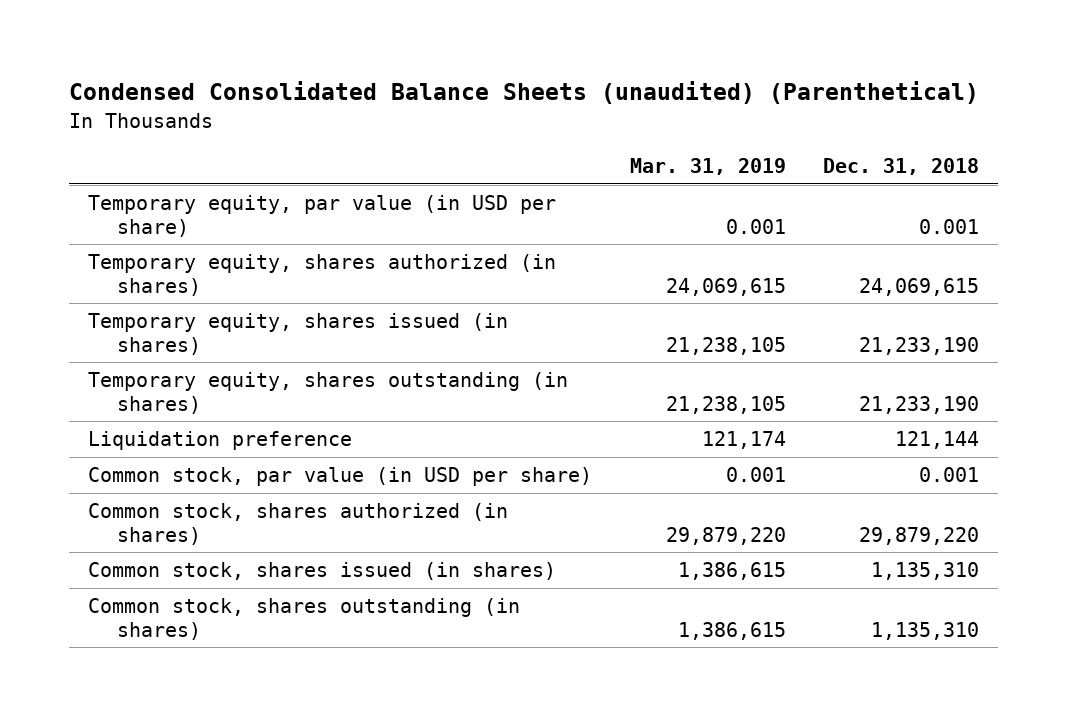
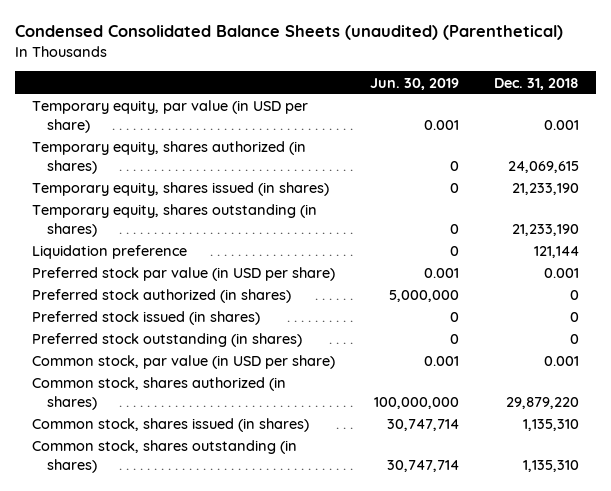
- | Mar. 31, 2019 | Dec. 31, 2018
+ | Jun. 30, 2019 | Dec. 31, 2018
+ Preferred stock par value (in USD per share) | 0.001 | 0.001
+ Preferred stock authorized (in shares) | 5,000,000 | 0
+ Preferred stock issued (in shares) | 0 | 0
+ Preferred stock outstanding (in shares) | 0 | 0

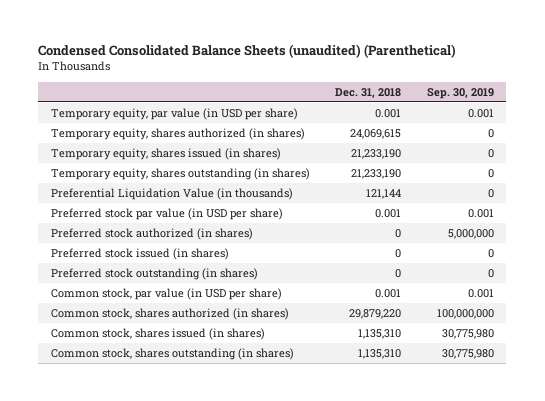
- | Jun. 30, 2019 | Dec. 31, 2018
+ | Dec. 31, 2018 | Sep. 30, 2019
- Liquidation preference | 0 | 121,144
+ Preferential Liquidation Value (in thousands) | 121,144 | 0

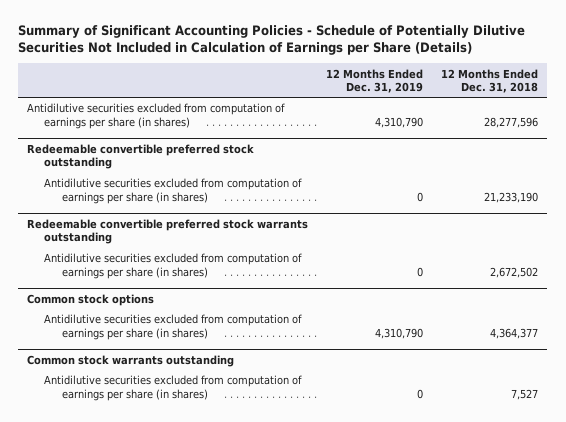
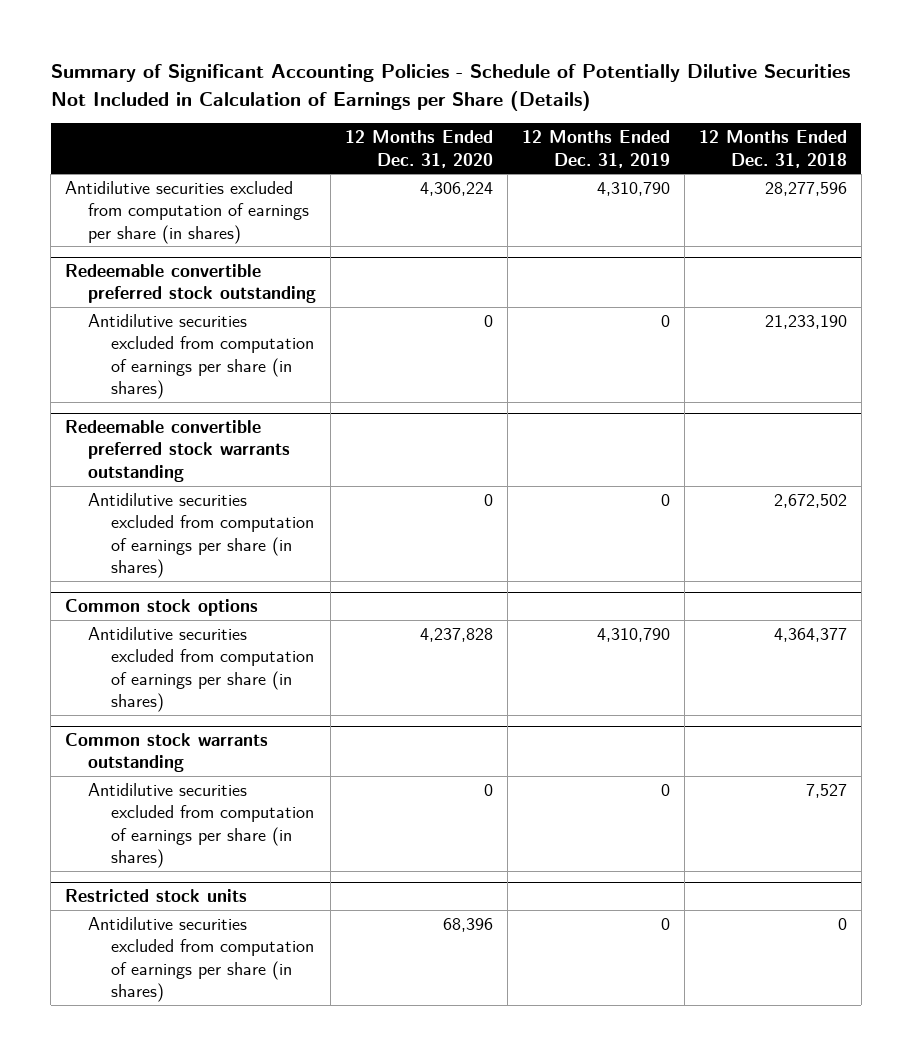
- | 12 Months Ended Dec. 31, 2019 | 12 Months Ended Dec. 31, 2018
+ | 12 Months Ended Dec. 31, 2020 | 12 Months Ended Dec. 31, 2019 | 12 Months Ended Dec. 31, 2018
+ Restricted stock units
+ Antidilutive securities excluded from computation of earnings per share (in shares) | 68,396 | 0 | 0

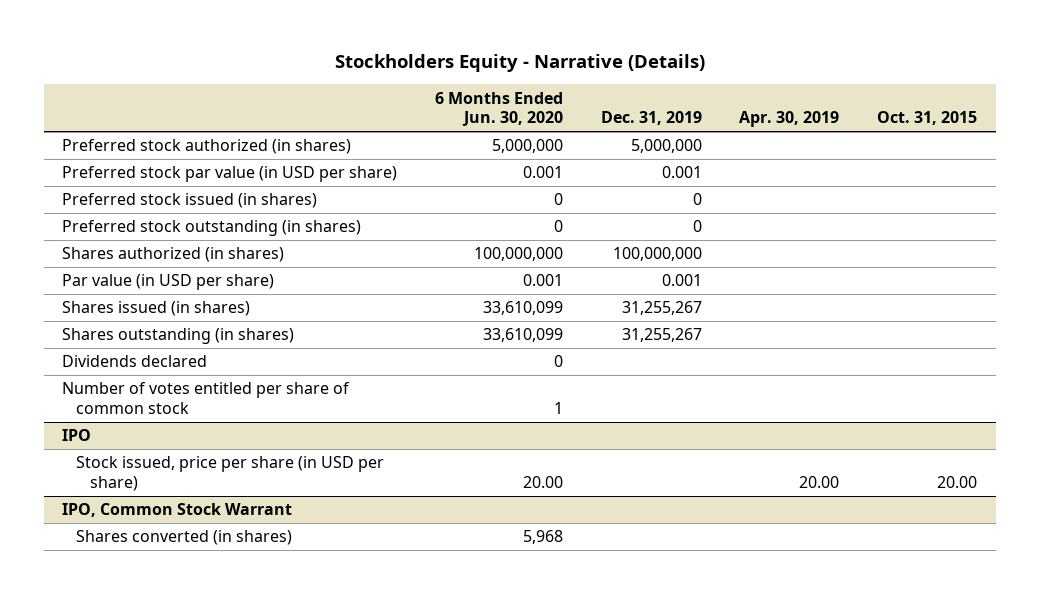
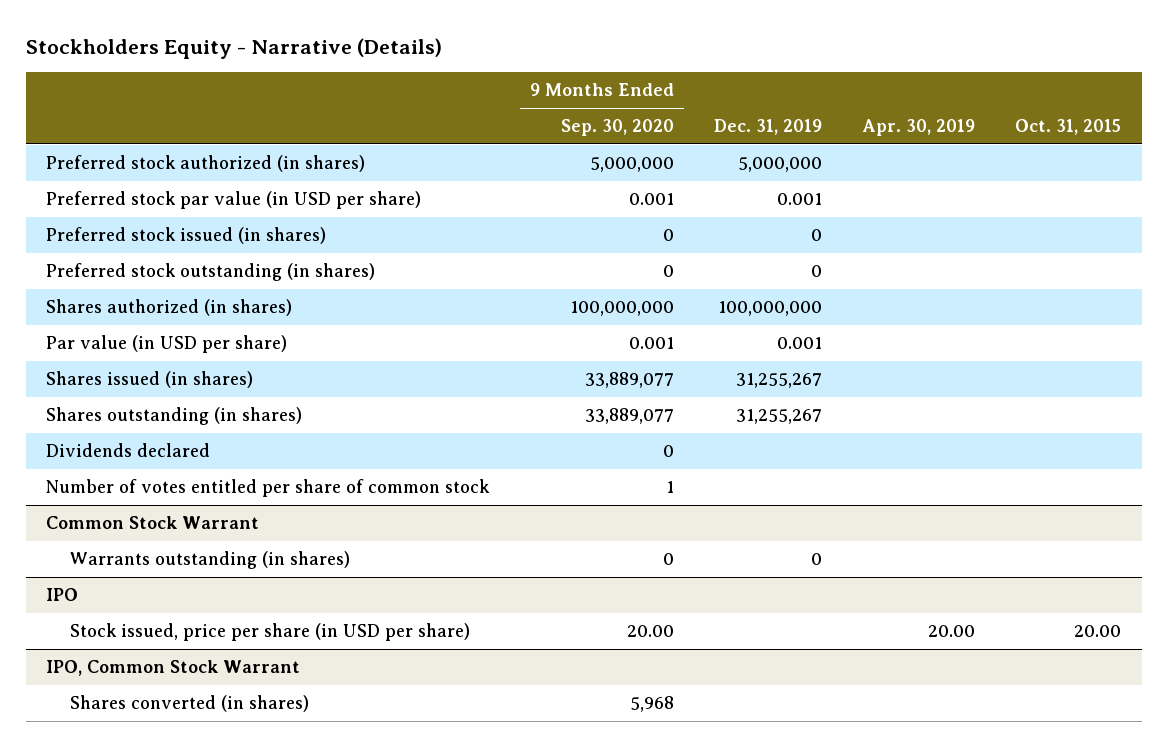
- | 6 Months Ended Jun. 30, 2020 | Dec. 31, 2019 | Apr. 30, 2019 | Oct. 31, 2015
+ | 9 Months Ended Sep. 30, 2020 | Dec. 31, 2019 | Apr. 30, 2019 | Oct. 31, 2015
+ Common Stock Warrant
+ Warrants outstanding (in shares) | 0 | 0 | |

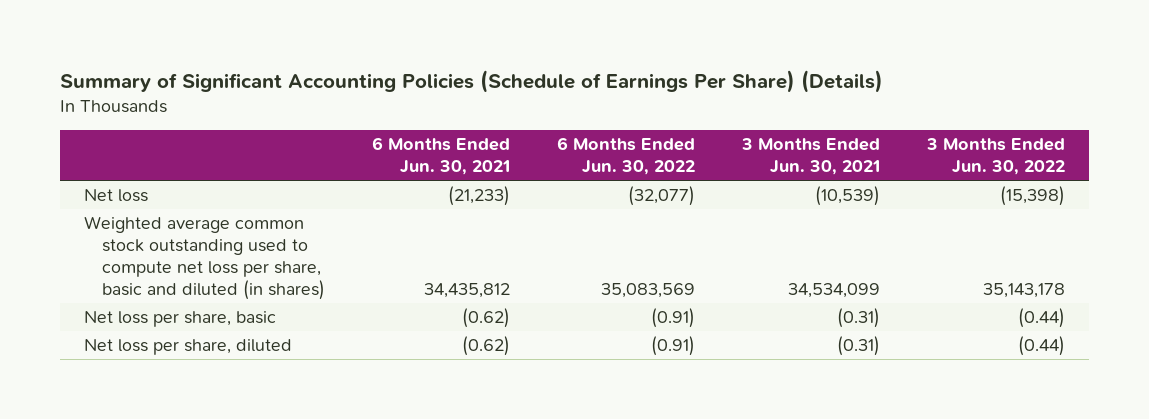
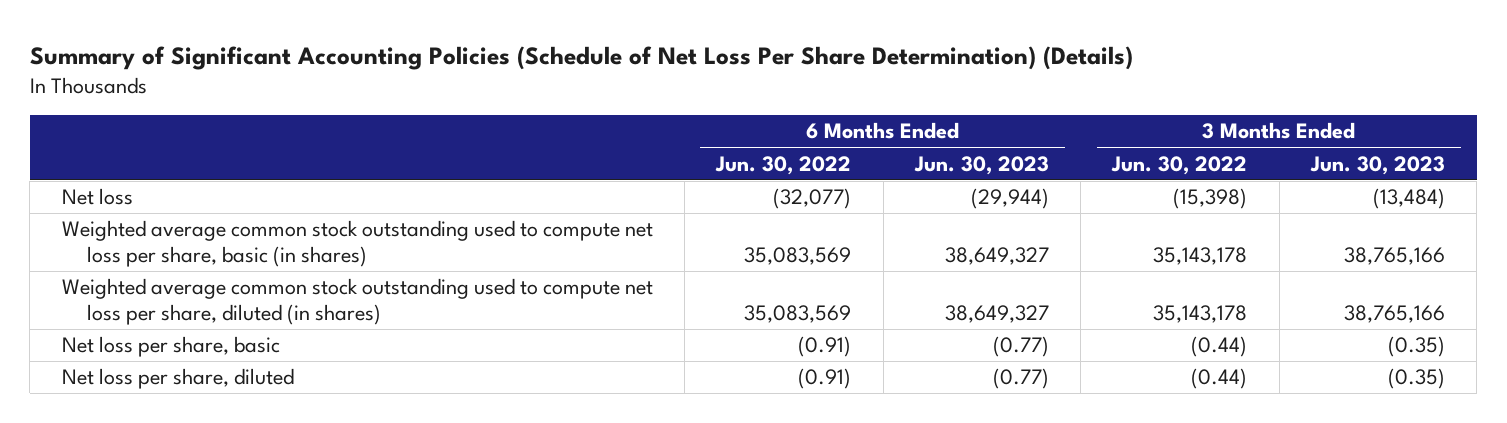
- Summary of Significant Accounting Policies (Schedule of Earnings Per Share) (Details)
+ Summary of Significant Accounting Policies (Schedule of Net Loss Per Share Determination) (Details)
- | 6 Months Ended Jun. 30, 2021 | 6 Months Ended Jun. 30, 2022 | 3 Months Ended Jun. 30, 2021 | 3 Months Ended Jun. 30, 2022
+ | 6 Months Ended Jun. 30, 2022 | 6 Months Ended Jun. 30, 2023 | 3 Months Ended Jun. 30, 2022 | 3 Months Ended Jun. 30, 2023
- Weighted average common stock outstanding used to compute net loss per share, basic and diluted (in shares) | 34,435,812 | 35,083,569 | 34,534,099 | 35,143,178
+ Weighted average common stock outstanding used to compute net loss per share, basic (in shares) | 35,083,569 | 38,649,327 | 35,143,178 | 38,765,166
+ Weighted average common stock outstanding used to compute net loss per share, diluted (in shares) | 35,083,569 | 38,649,327 | 35,143,178 | 38,765,166

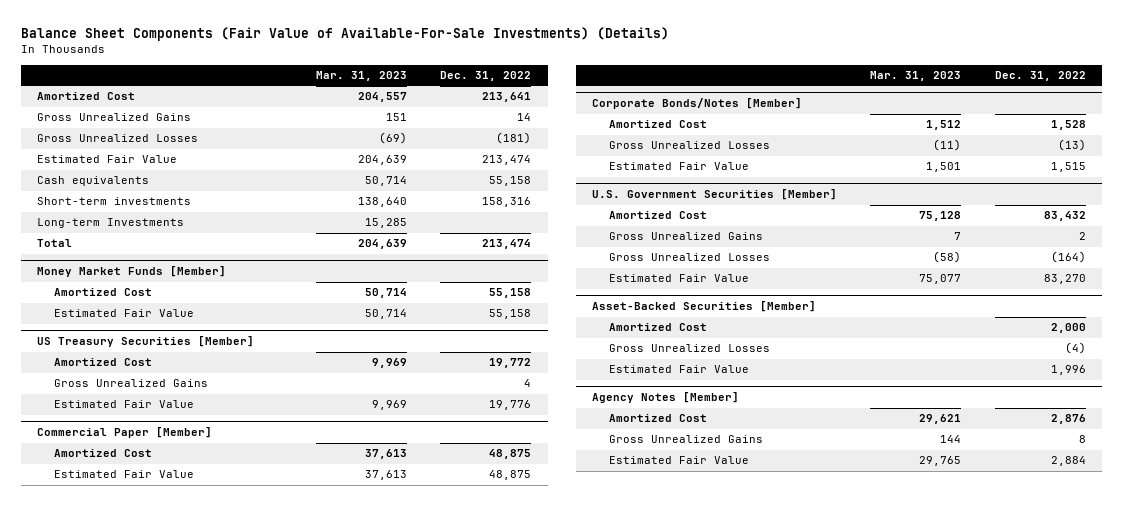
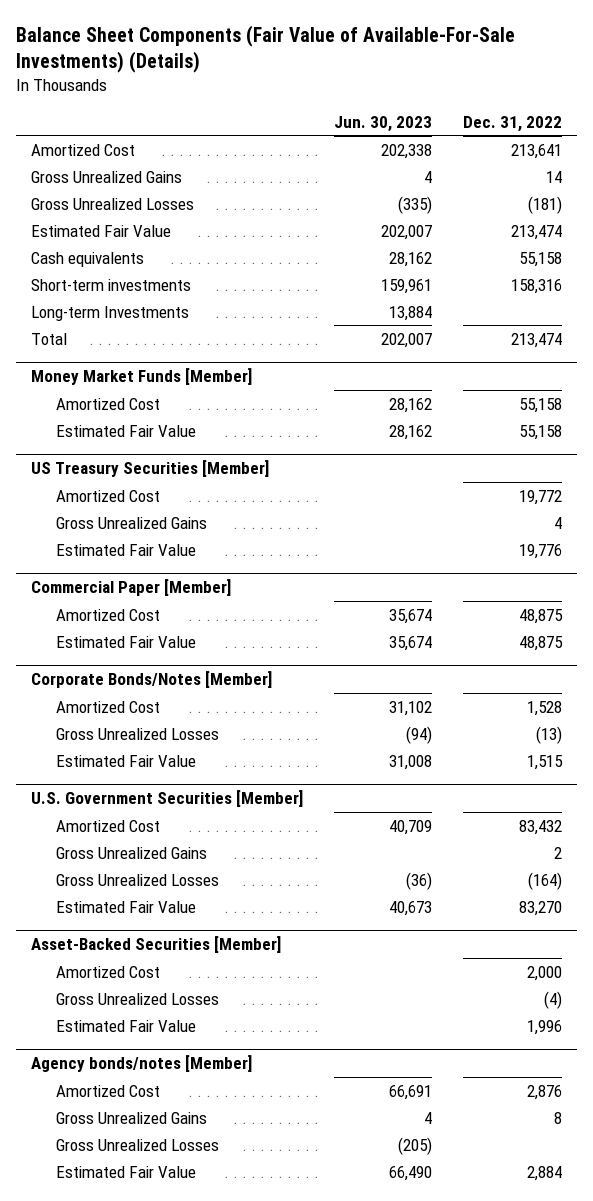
- | Mar. 31, 2023 | Dec. 31, 2022
+ | Jun. 30, 2023 | Dec. 31, 2022
- Agency Notes [Member]
+ Agency bonds/notes [Member]
+ Gross Unrealized Losses | (205) |

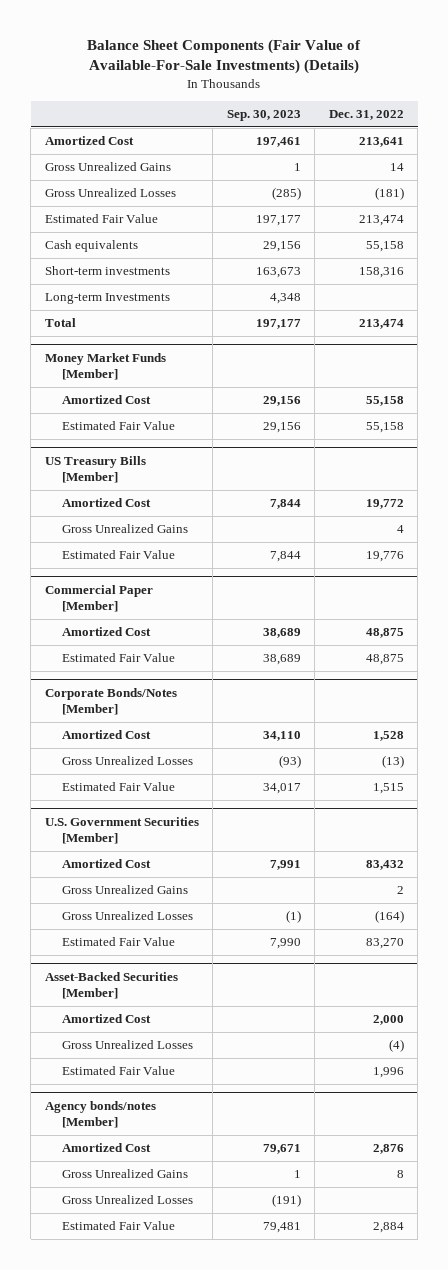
- | Jun. 30, 2023 | Dec. 31, 2022
+ | Sep. 30, 2023 | Dec. 31, 2022
- US Treasury Securities [Member]
+ US Treasury Bills [Member]

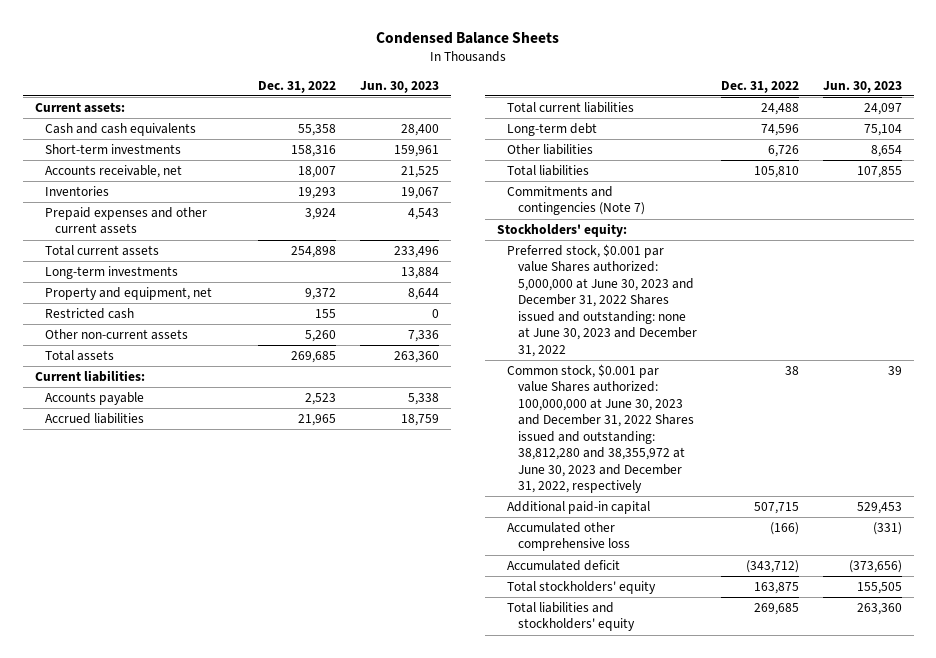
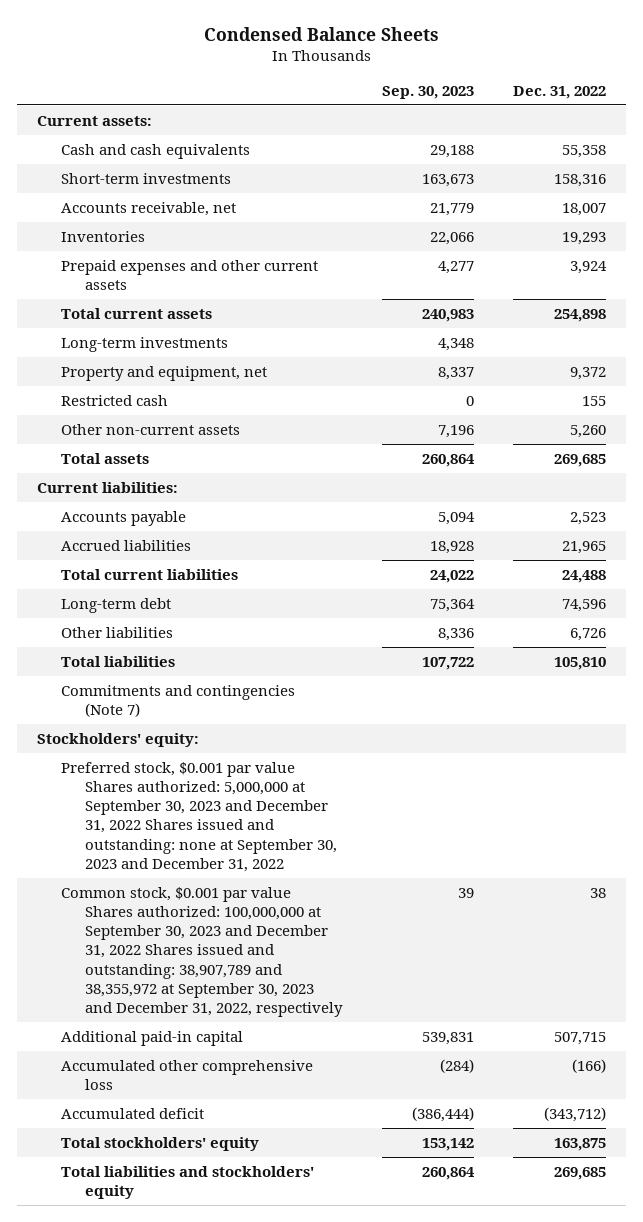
- | Dec. 31, 2022 | Jun. 30, 2023
+ | Sep. 30, 2023 | Dec. 31, 2022
- Preferred stock, $0.001 par value Shares authorized: 5,000,000 at June 30, 2023 and December 31, 2022 Shares issued and outstanding: none at June 30, 2023 and December 31, 2022
- Common stock, $0.001 par value Shares authorized: 100,000,000 at June 30, 2023 and December 31, 2022 Shares issued and outstanding: 38,812,280 and 38,355,972 at June 30, 2023 and December 31, 2022, respectively | 38 | 39
+ Preferred stock, $0.001 par value Shares authorized: 5,000,000 at September 30, 2023 and December 31, 2022 Shares issued and outstanding: none at September 30, 2023 and December 31, 2022
+ Common stock, $0.001 par value Shares authorized: 100,000,000 at September 30, 2023 and December 31, 2022 Shares issued and outstanding: 38,907,789 and 38,355,972 at September 30, 2023 and December 31, 2022, respectively | 39 | 38

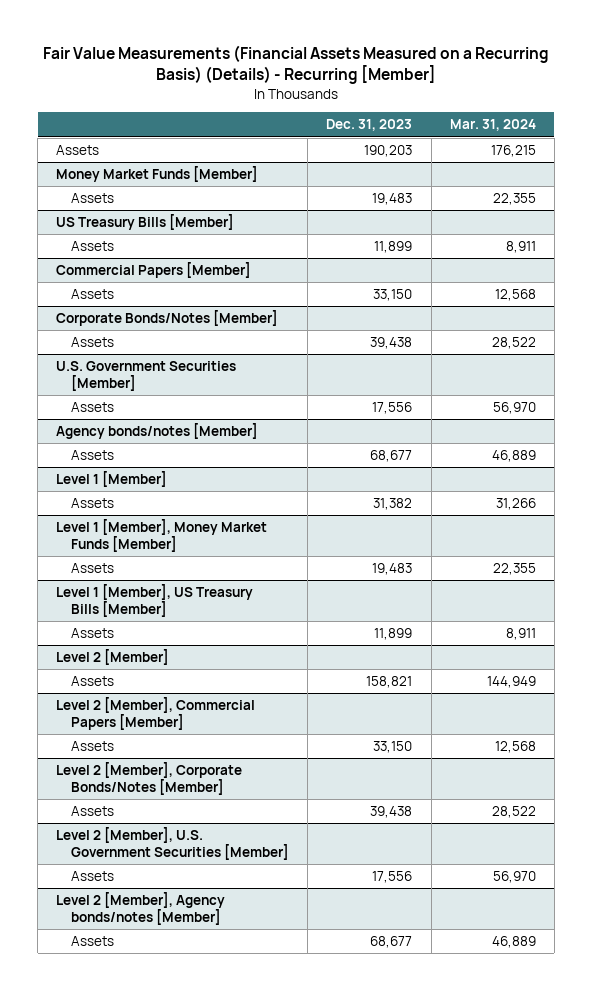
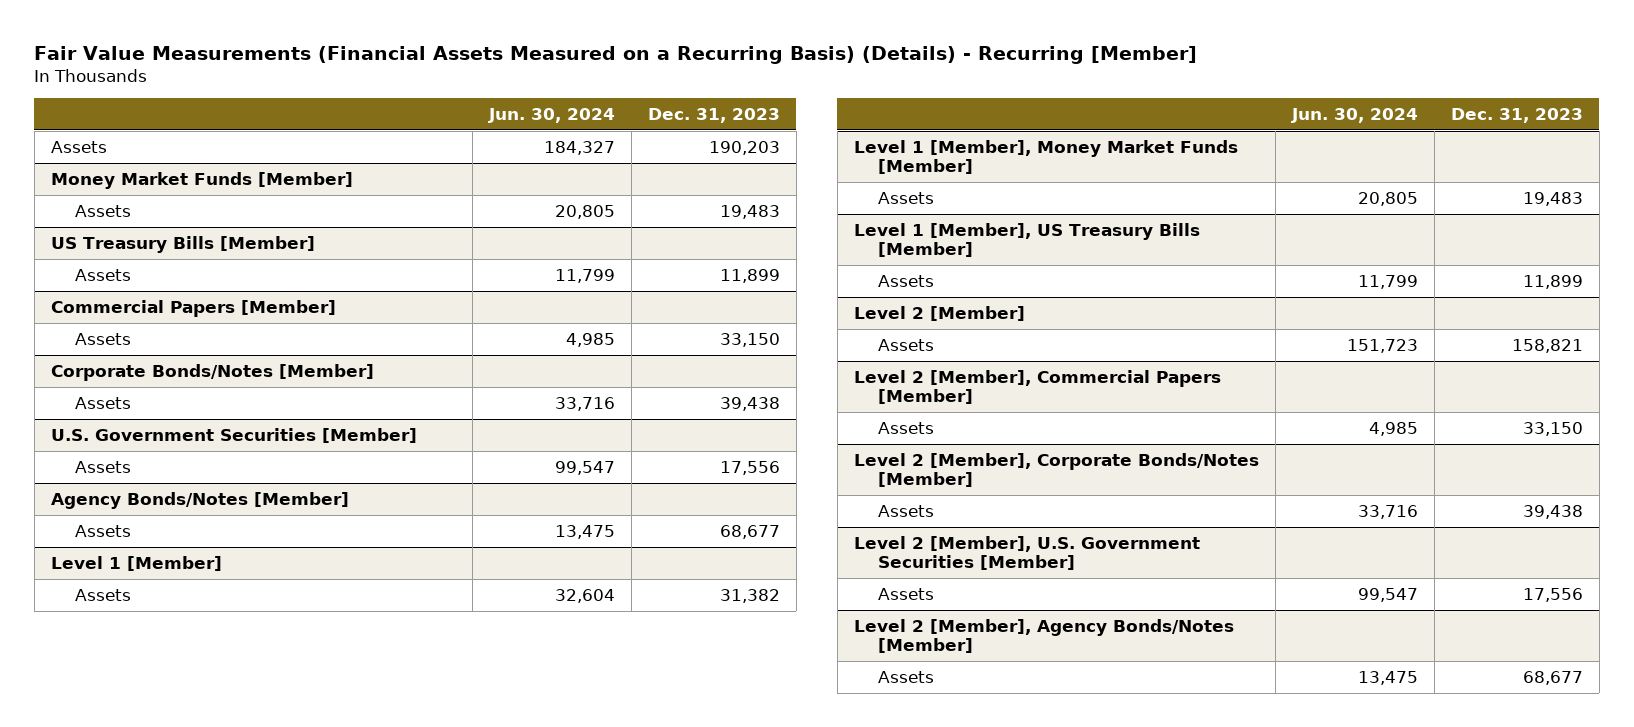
- | Dec. 31, 2023 | Mar. 31, 2024
+ | Jun. 30, 2024 | Dec. 31, 2023
- Agency bonds/notes [Member]
+ Agency Bonds/Notes [Member]
- Level 2 [Member], Agency bonds/notes [Member]
+ Level 2 [Member], Agency Bonds/Notes [Member]

